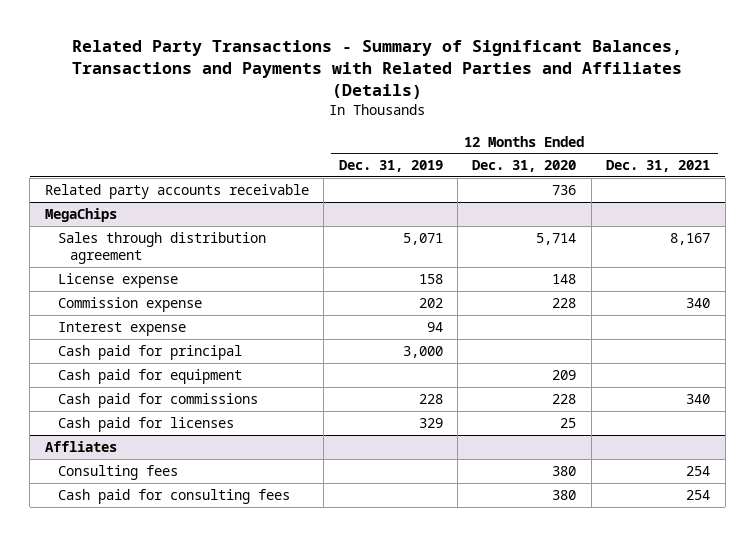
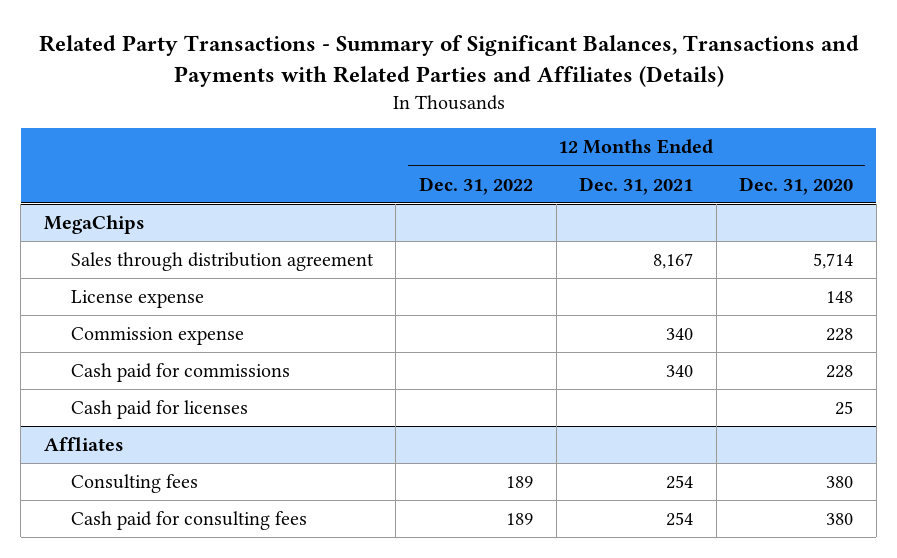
- | 12 Months Ended Dec. 31, 2019 | 12 Months Ended Dec. 31, 2020 | 12 Months Ended Dec. 31, 2021
+ | 12 Months Ended Dec. 31, 2022 | 12 Months Ended Dec. 31, 2021 | 12 Months Ended Dec. 31, 2020
- Related party accounts receivable | | 736 |
@ MegaChips
- Interest expense | 94 | |
- Cash paid for principal | 3,000 | |
- Cash paid for equipment | | 209 |

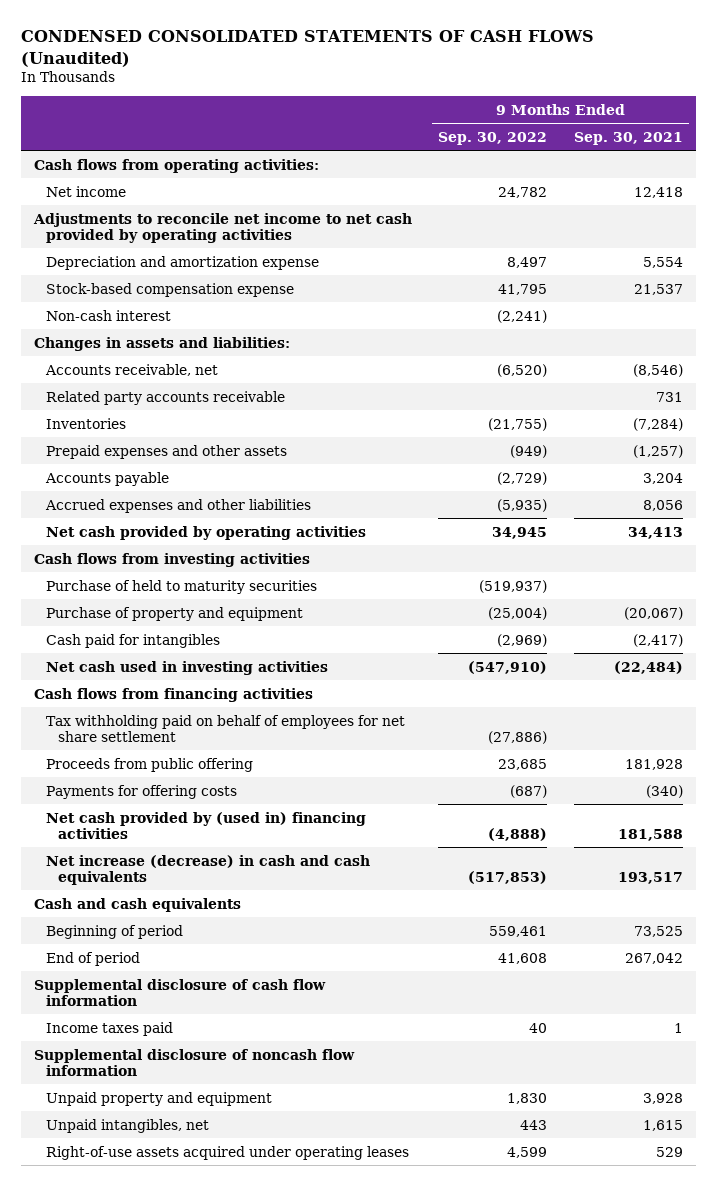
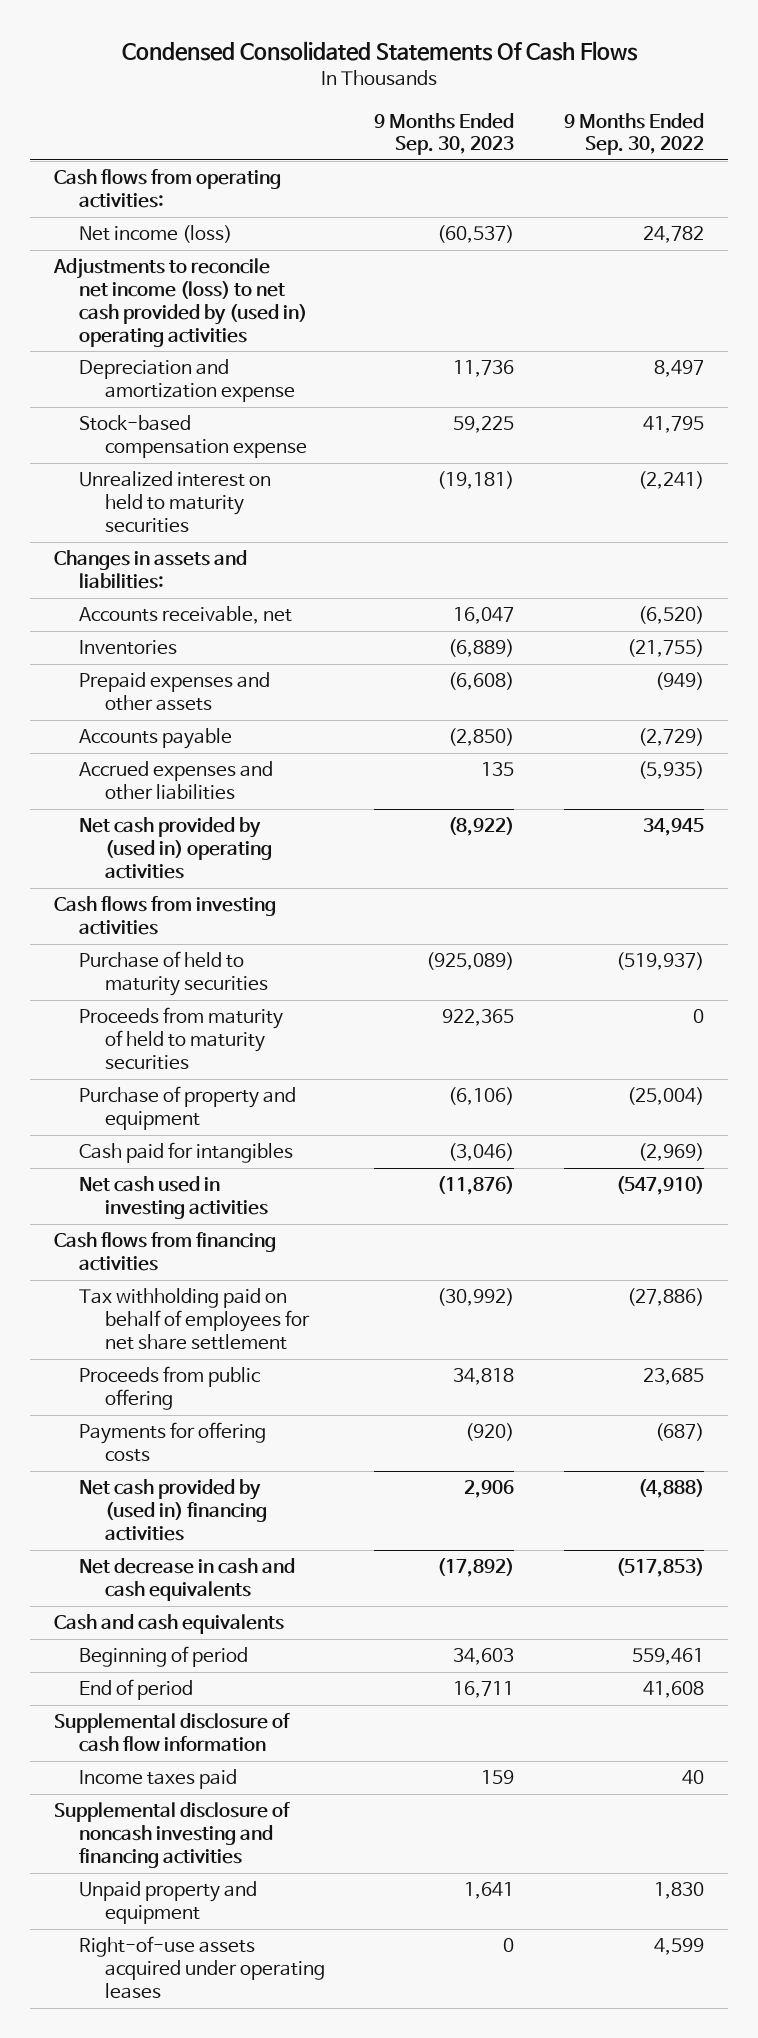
- CONDENSED CONSOLIDATED STATEMENTS OF CASH FLOWS (Unaudited)
+ Condensed Consolidated Statements Of Cash Flows
- | 9 Months Ended Sep. 30, 2022 | 9 Months Ended Sep. 30, 2021
+ | 9 Months Ended Sep. 30, 2023 | 9 Months Ended Sep. 30, 2022
- Net income | 24,782 | 12,418
- Adjustments to reconcile net income to net cash provided by operating activities
+ Net income (loss) | (60,537) | 24,782
+ Adjustments to reconcile net income (loss) to net cash provided by (used in) operating activities
- Non-cash interest | (2,241) |
+ Unrealized interest on held to maturity securities | (19,181) | (2,241)
- Related party accounts receivable | | 731
- Net cash provided by operating activities | 34,945 | 34,413
+ Net cash provided by (used in) operating activities | (8,922) | 34,945
+ Proceeds from maturity of held to maturity securities | 922,365 | 0
- Net increase (decrease) in cash and cash equivalents | (517,853) | 193,517
+ Net decrease in cash and cash equivalents | (17,892) | (517,853)
- Supplemental disclosure of noncash flow information
+ Supplemental disclosure of noncash investing and financing activities
- Unpaid intangibles, net | 443 | 1,615

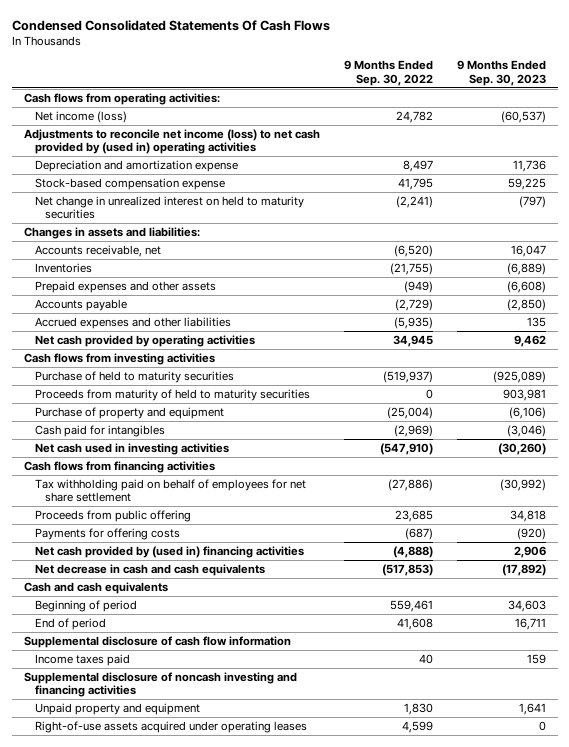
- | 9 Months Ended Sep. 30, 2023 | 9 Months Ended Sep. 30, 2022
+ | 9 Months Ended Sep. 30, 2022 | 9 Months Ended Sep. 30, 2023
- Unrealized interest on held to maturity securities | (19,181) | (2,241)
+ Net change in unrealized interest on held to maturity securities | (2,241) | (797)
- Net cash provided by (used in) operating activities | (8,922) | 34,945
+ Net cash provided by operating activities | 34,945 | 9,462
- Proceeds from maturity of held to maturity securities | 922,365 | 0
+ Proceeds from maturity of held to maturity securities | 0 | 903,981
- Net cash used in investing activities | (11,876) | (547,910)
+ Net cash used in investing activities | (547,910) | (30,260)

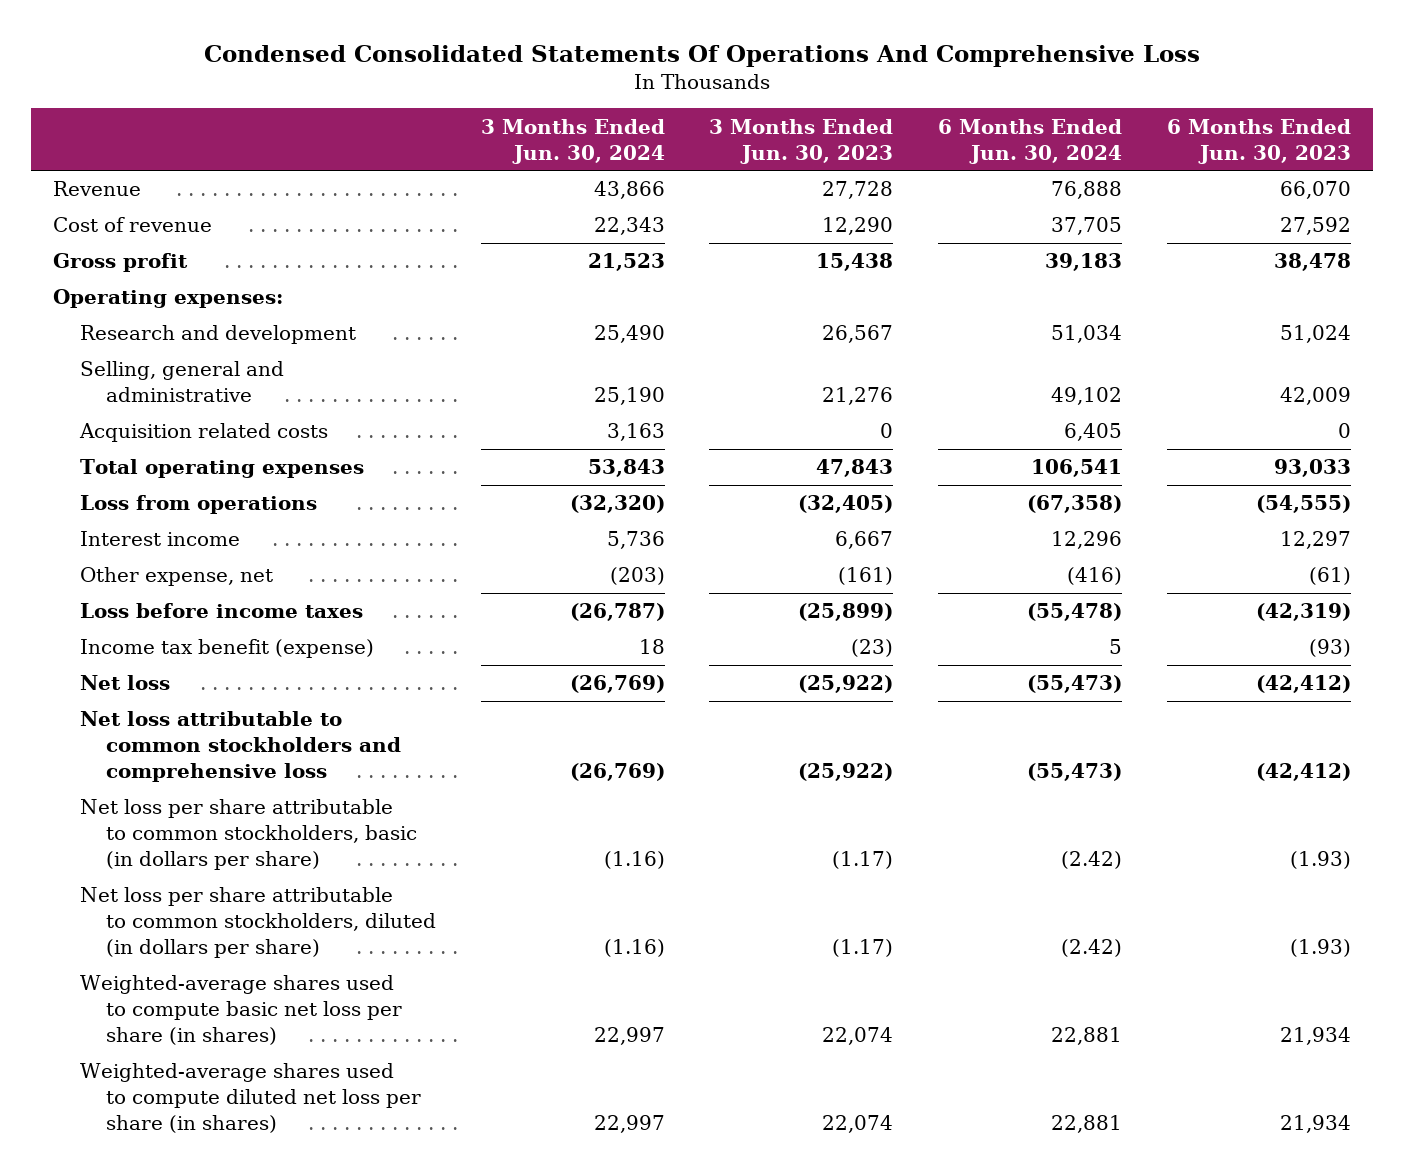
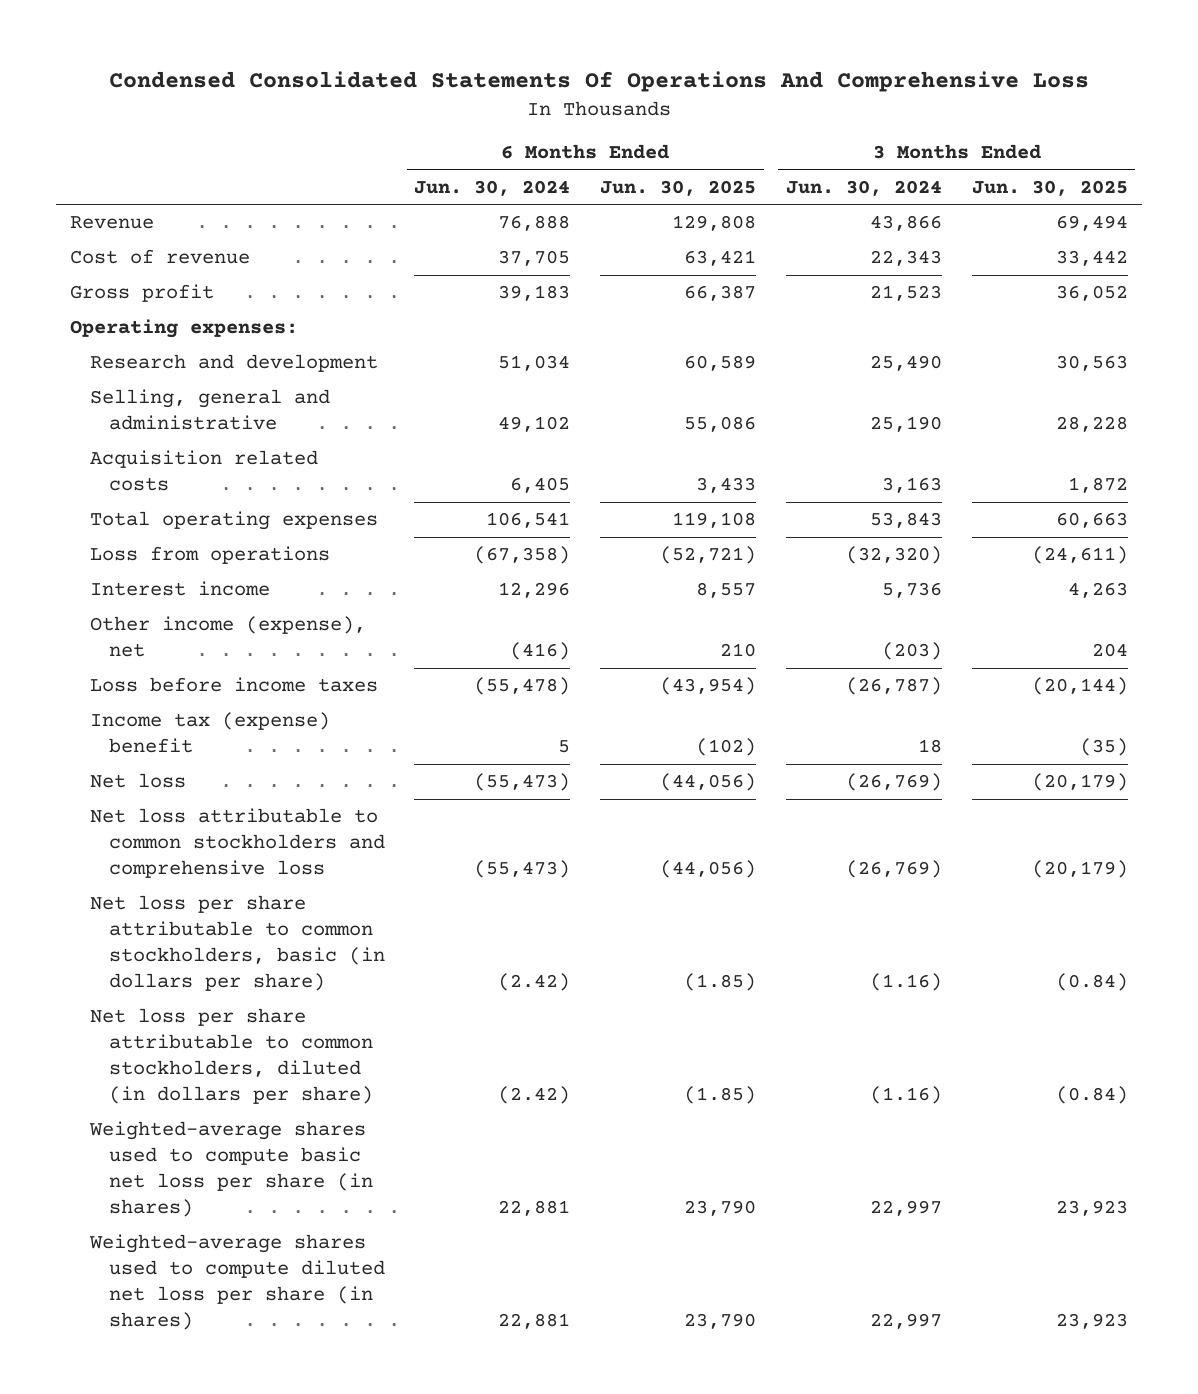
- | 3 Months Ended Jun. 30, 2024 | 3 Months Ended Jun. 30, 2023 | 6 Months Ended Jun. 30, 2024 | 6 Months Ended Jun. 30, 2023
+ | 6 Months Ended Jun. 30, 2024 | 6 Months Ended Jun. 30, 2025 | 3 Months Ended Jun. 30, 2024 | 3 Months Ended Jun. 30, 2025
- Other expense, net | (203) | (161) | (416) | (61)
+ Other income (expense), net | (416) | 210 | (203) | 204
- Income tax benefit (expense) | 18 | (23) | 5 | (93)
+ Income tax (expense) benefit | 5 | (102) | 18 | (35)

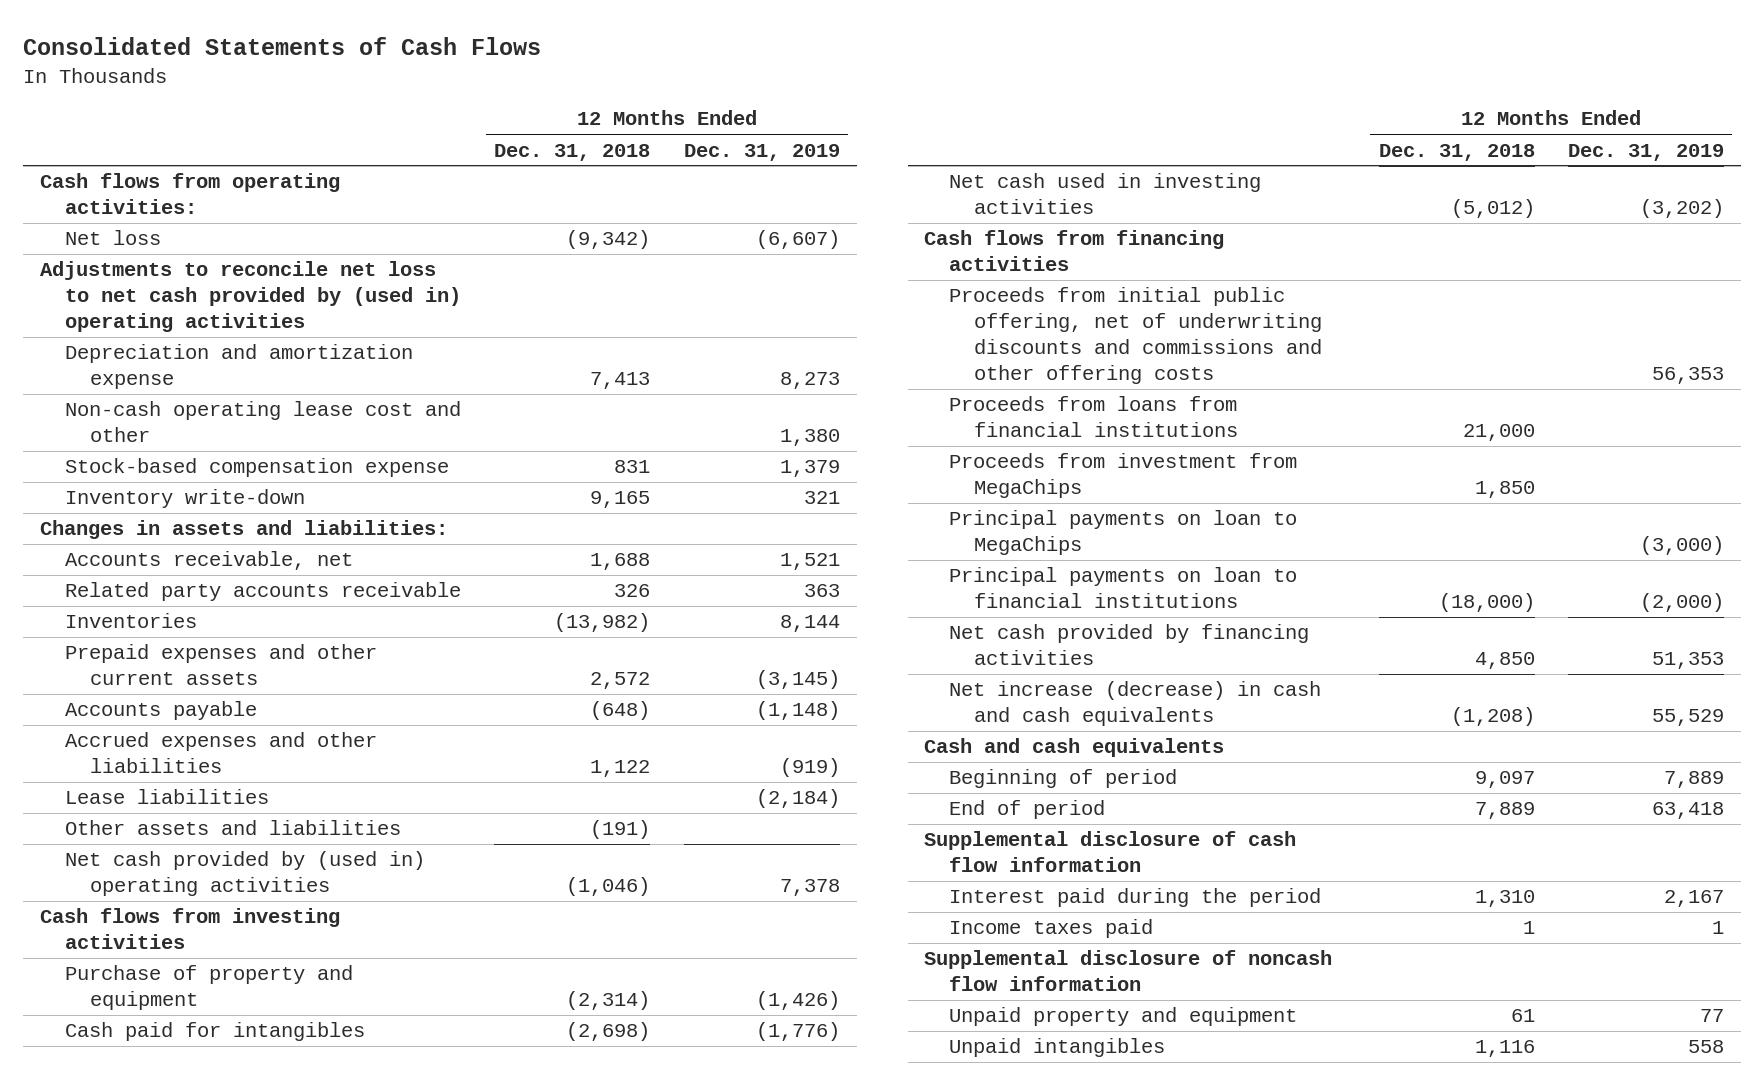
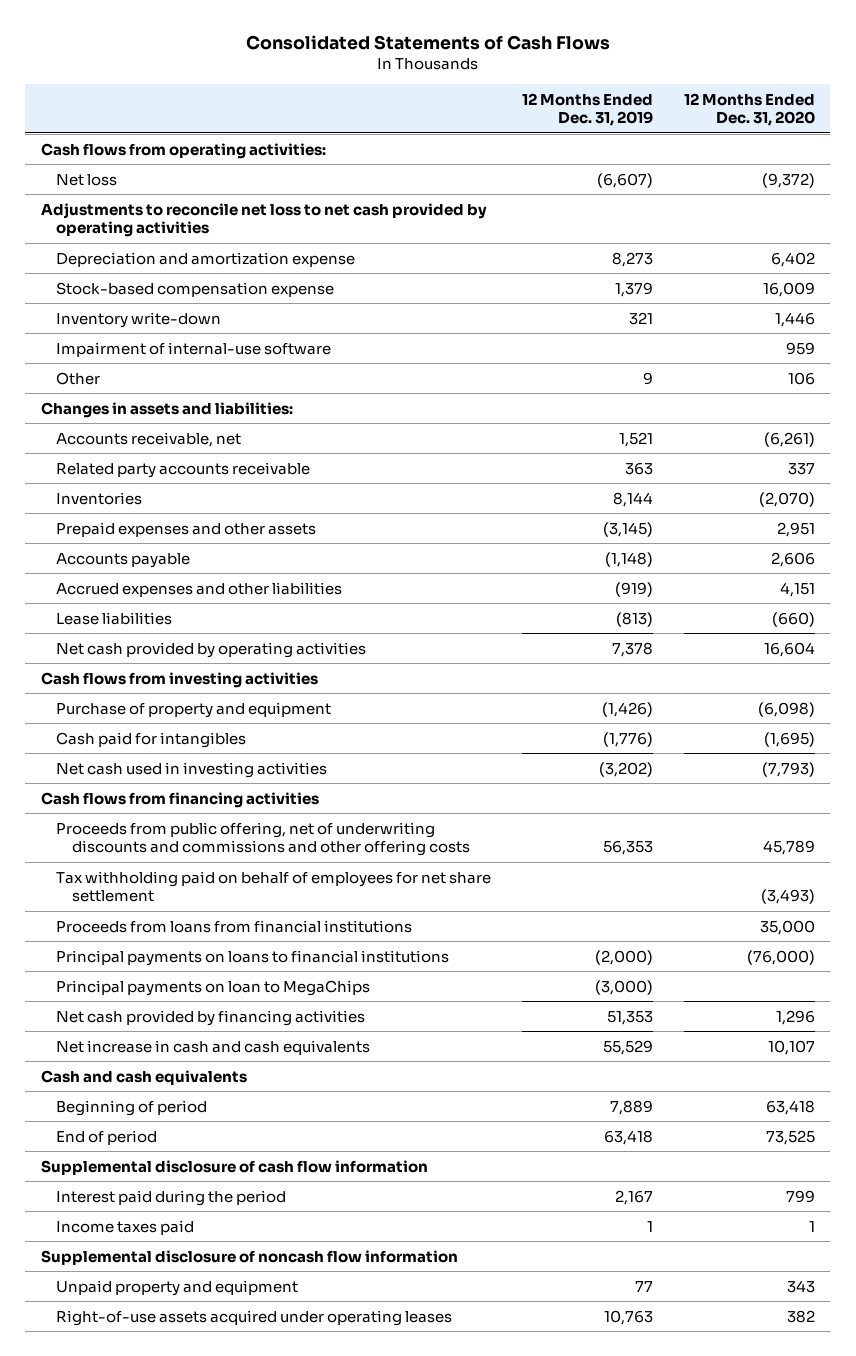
- | 12 Months Ended Dec. 31, 2018 | 12 Months Ended Dec. 31, 2019
+ | 12 Months Ended Dec. 31, 2019 | 12 Months Ended Dec. 31, 2020
- Adjustments to reconcile net loss to net cash provided by (used in) operating activities
+ Adjustments to reconcile net loss to net cash provided by operating activities
- Non-cash operating lease cost and other | | 1,380
+ Impairment of internal-use software | | 959
+ Other | 9 | 106
- Prepaid expenses and other current assets | 2,572 | (3,145)
+ Prepaid expenses and other assets | (3,145) | 2,951
- Lease liabilities | | (2,184)
- Other assets and liabilities | (191) |
- Net cash provided by (used in) operating activities | (1,046) | 7,378
+ Lease liabilities | (813) | (660)
+ Net cash provided by operating activities | 7,378 | 16,604
- Proceeds from initial public offering, net of underwriting discounts and commissions and other offering costs | | 56,353
+ Proceeds from public offering, net of underwriting discounts and commissions and other offering costs | 56,353 | 45,789
+ Tax withholding paid on behalf of employees for net share settlement | | (3,493)
- Proceeds from investment from MegaChips | 1,850 |
+ Principal payments on loans to financial institutions | (2,000) | (76,000)
- Principal payments on loan to financial institutions | (18,000) | (2,000)
- Net increase (decrease) in cash and cash equivalents | (1,208) | 55,529
+ Net increase in cash and cash equivalents | 55,529 | 10,107
- Unpaid intangibles | 1,116 | 558
+ Right-of-use assets acquired under operating leases | 10,763 | 382

